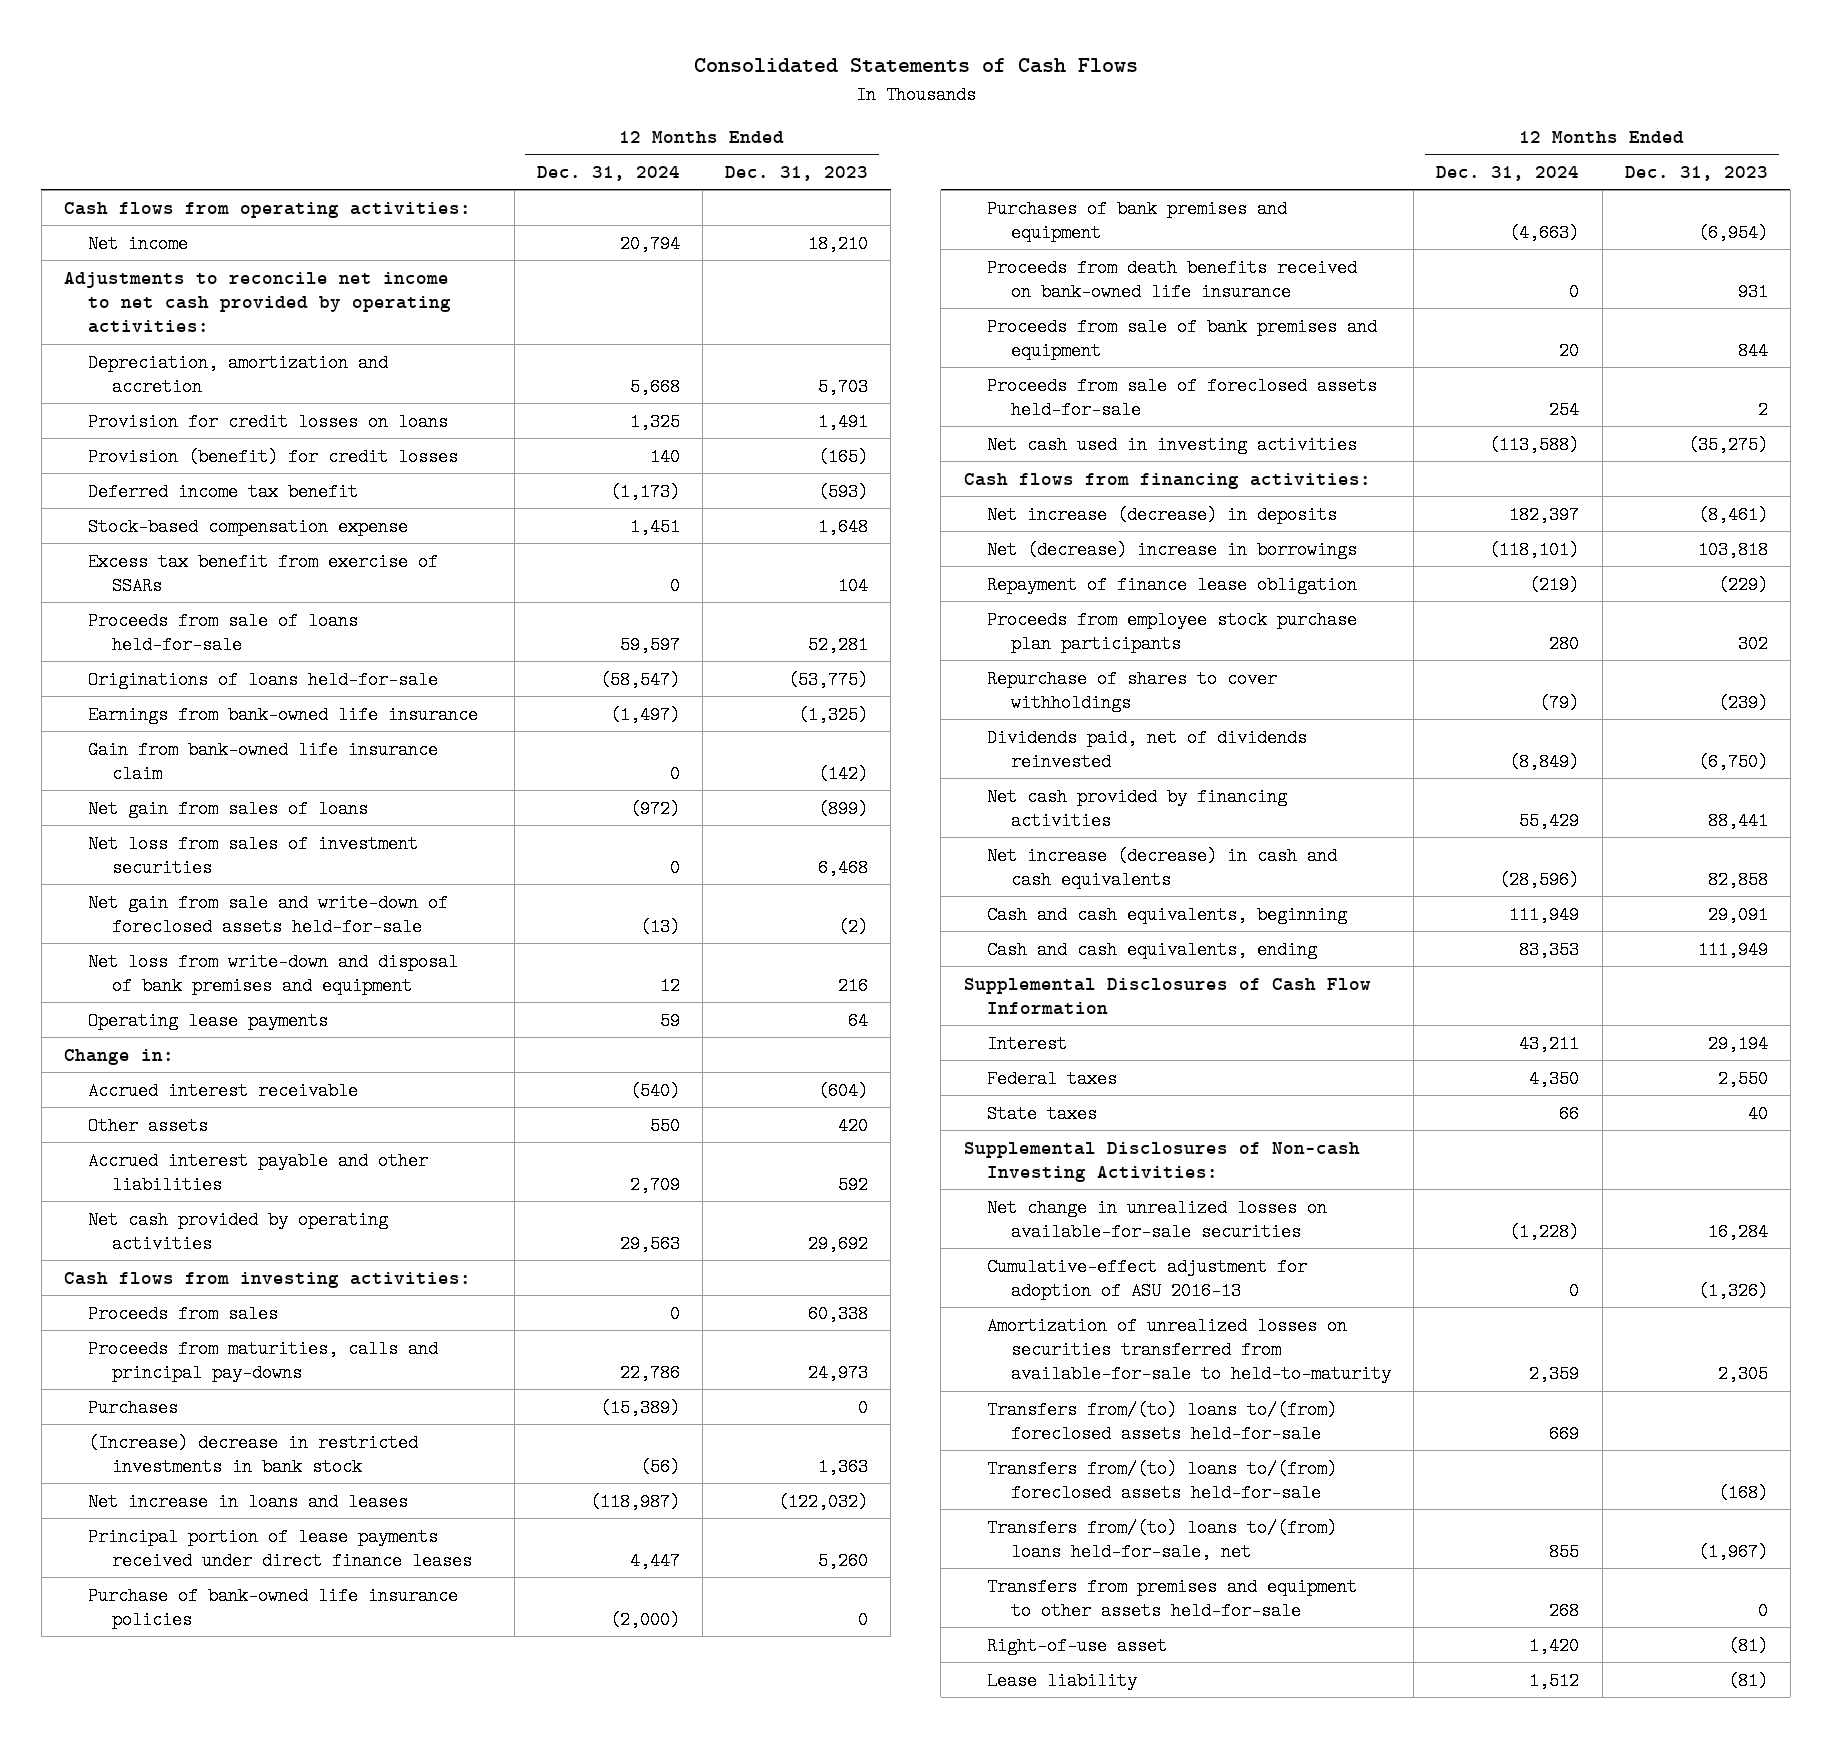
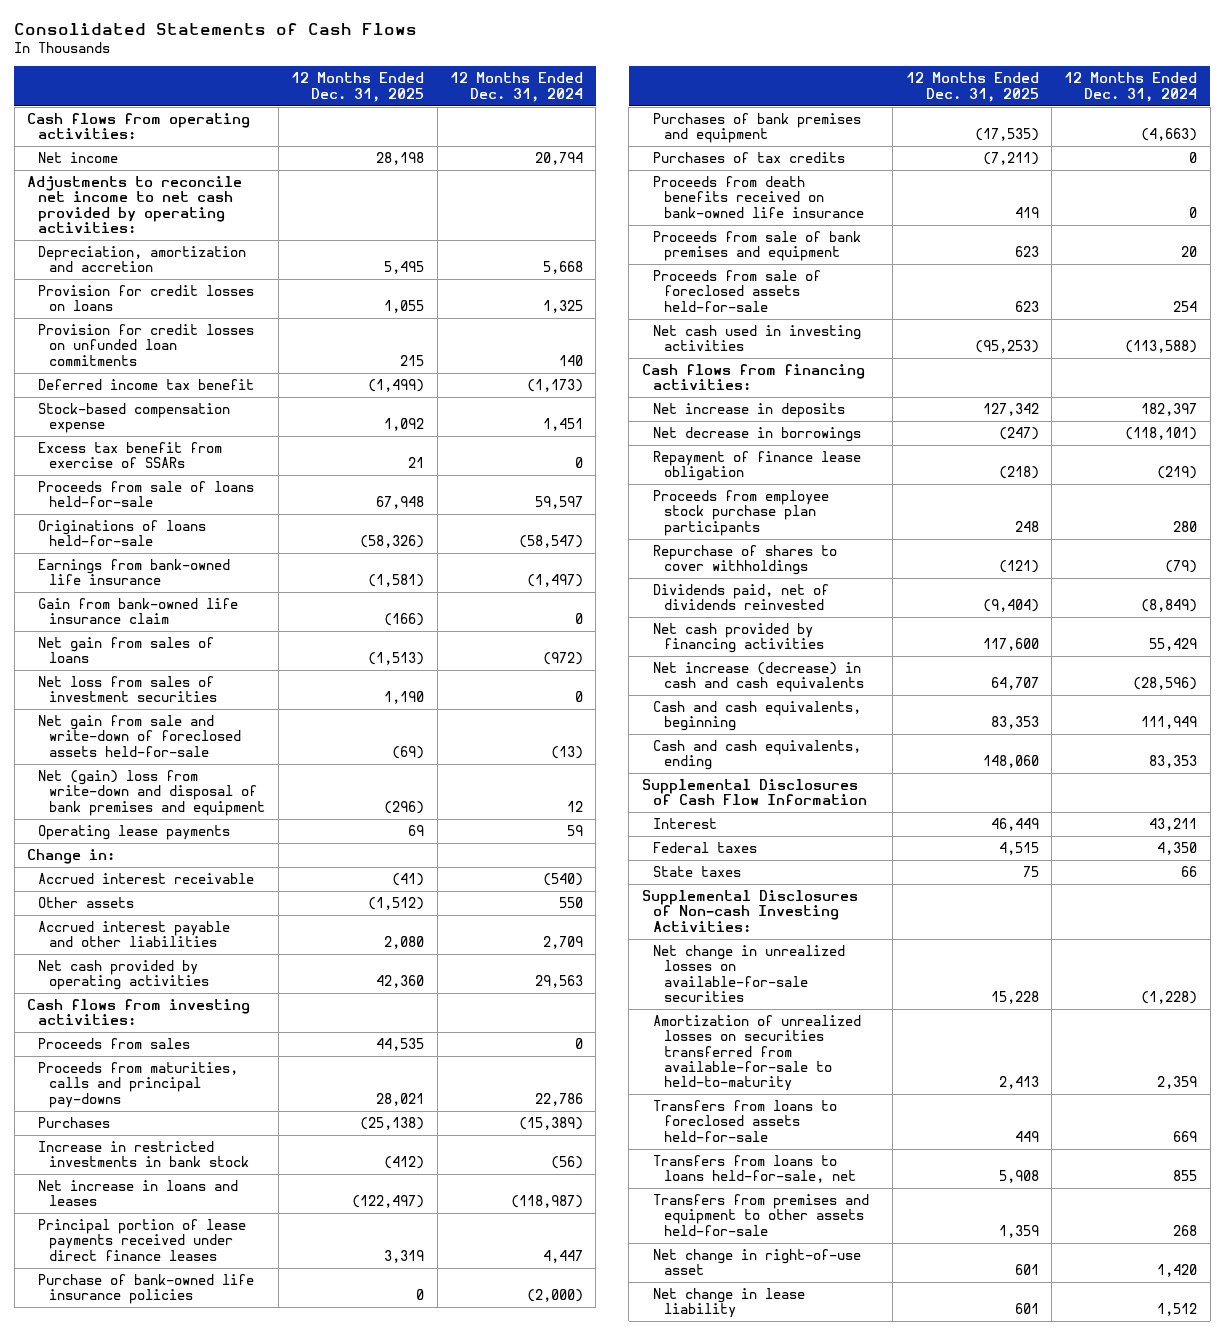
- | 12 Months Ended Dec. 31, 2024 | 12 Months Ended Dec. 31, 2023
+ | 12 Months Ended Dec. 31, 2025 | 12 Months Ended Dec. 31, 2024
- Provision (benefit) for credit losses | 140 | (165)
+ Provision for credit losses on unfunded loan commitments | 215 | 140
- Net loss from write-down and disposal of bank premises and equipment | 12 | 216
+ Net (gain) loss from write-down and disposal of bank premises and equipment | (296) | 12
- (Increase) decrease in restricted investments in bank stock | (56) | 1,363
+ Increase in restricted investments in bank stock | (412) | (56)
+ Purchases of tax credits | (7,211) | 0
- Net increase (decrease) in deposits | 182,397 | (8,461)
- Net (decrease) increase in borrowings | (118,101) | 103,818
+ Net increase in deposits | 127,342 | 182,397
+ Net decrease in borrowings | (247) | (118,101)
- Cumulative-effect adjustment for adoption of ASU 2016-13 | 0 | (1,326)
- Transfers from/(to) loans to/(from) foreclosed assets held-for-sale | 669 |
- Transfers from/(to) loans to/(from) foreclosed assets held-for-sale | | (168)
- Transfers from/(to) loans to/(from) loans held-for-sale, net | 855 | (1,967)
+ Transfers from loans to foreclosed assets held-for-sale | 449 | 669
+ Transfers from loans to loans held-for-sale, net | 5,908 | 855
- Right-of-use asset | 1,420 | (81)
- Lease liability | 1,512 | (81)
+ Net change in right-of-use asset | 601 | 1,420
+ Net change in lease liability | 601 | 1,512

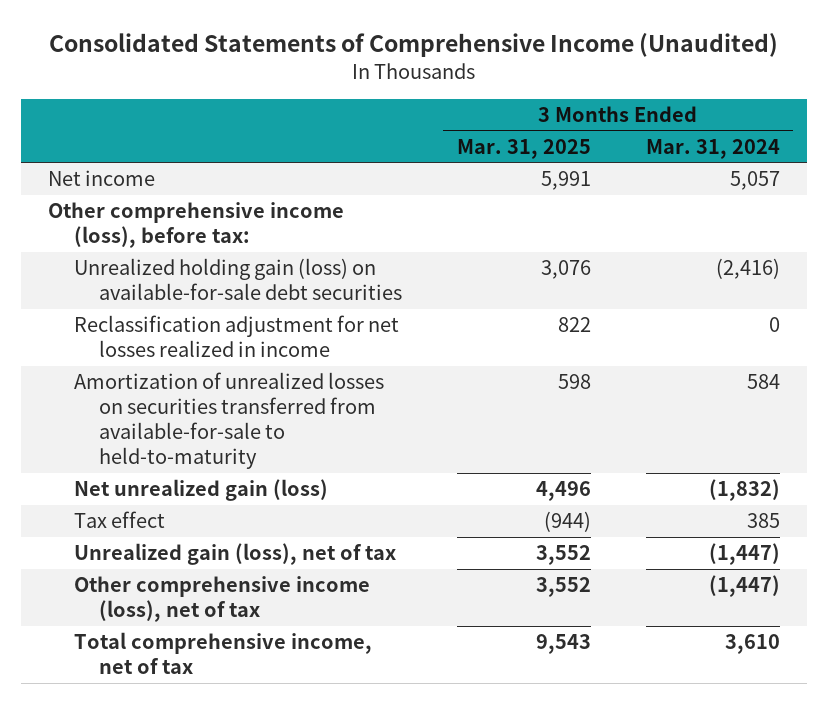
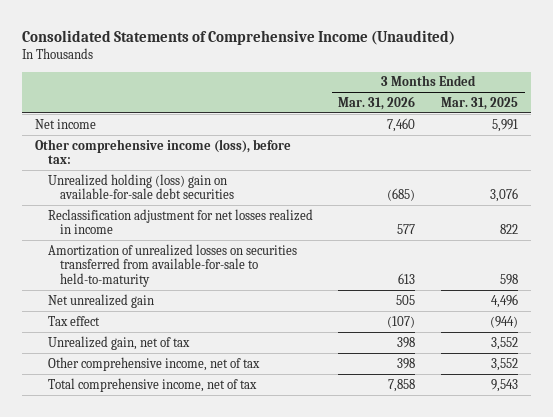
- | 3 Months Ended Mar. 31, 2025 | 3 Months Ended Mar. 31, 2024
+ | 3 Months Ended Mar. 31, 2026 | 3 Months Ended Mar. 31, 2025
- Unrealized holding gain (loss) on available-for-sale debt securities | 3,076 | (2,416)
+ Unrealized holding (loss) gain on available-for-sale debt securities | (685) | 3,076
- Net unrealized gain (loss) | 4,496 | (1,832)
+ Net unrealized gain | 505 | 4,496
- Unrealized gain (loss), net of tax | 3,552 | (1,447)
- Other comprehensive income (loss), net of tax | 3,552 | (1,447)
+ Unrealized gain, net of tax | 398 | 3,552
+ Other comprehensive income, net of tax | 398 | 3,552

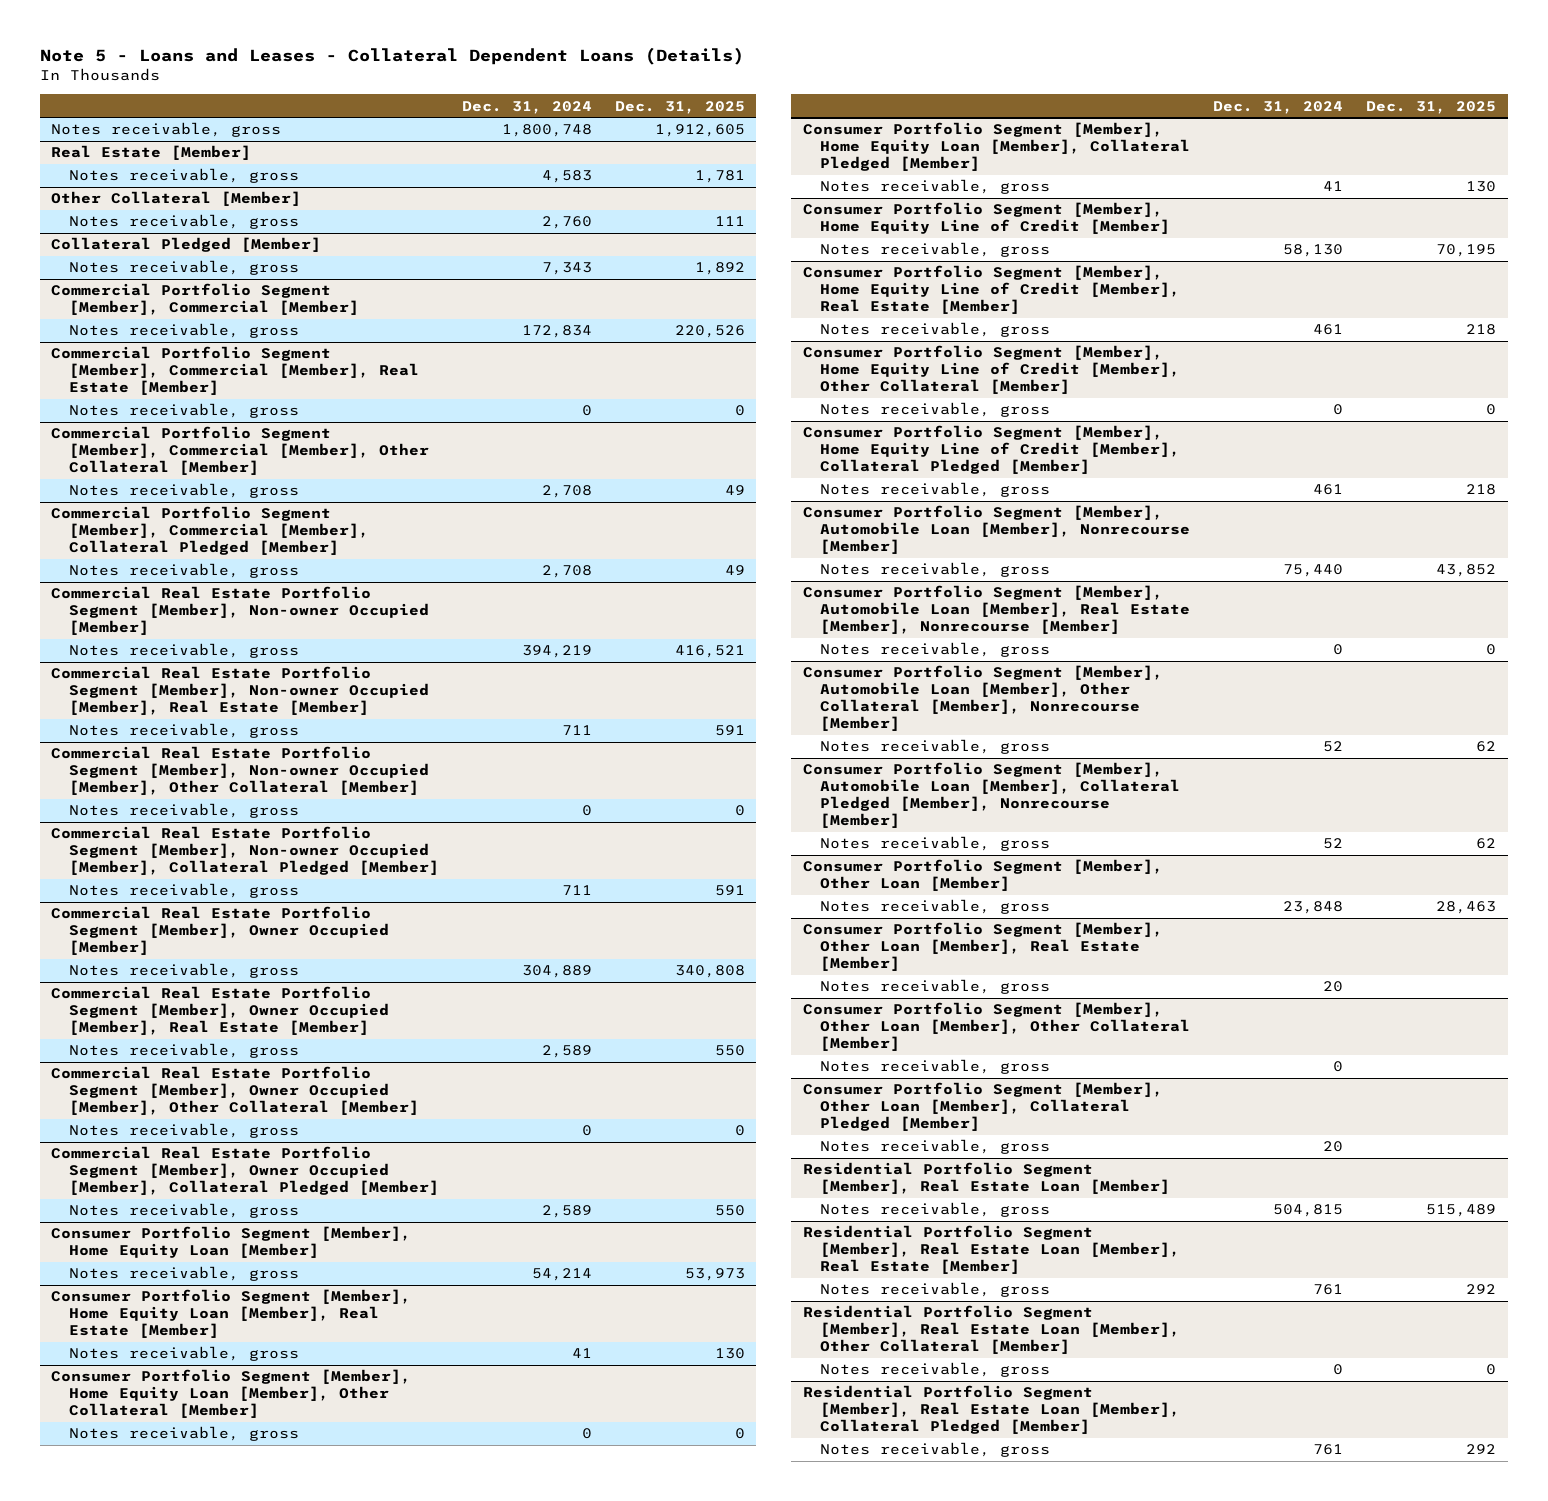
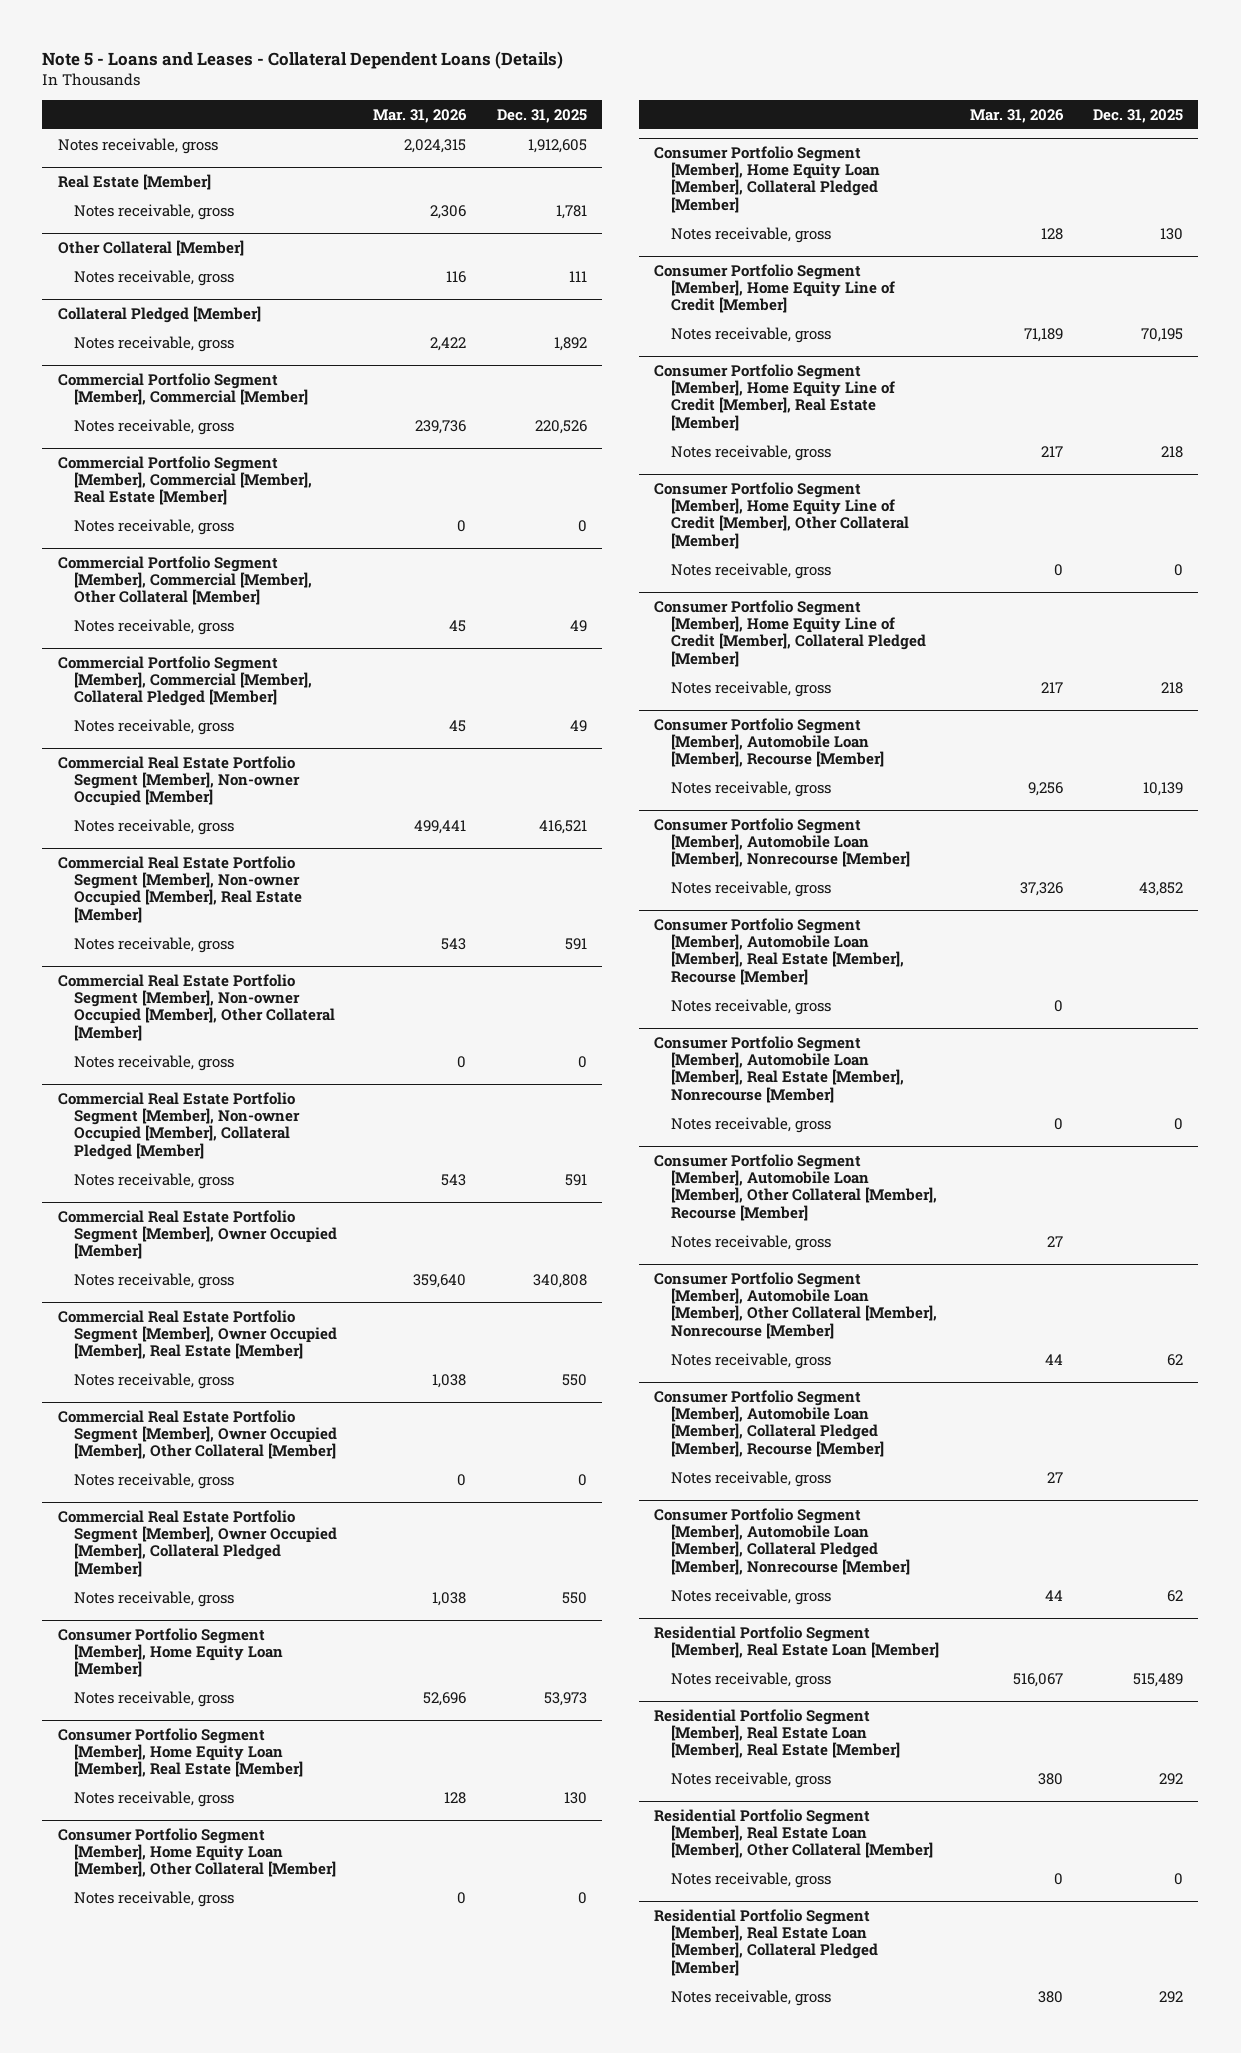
- | Dec. 31, 2024 | Dec. 31, 2025
+ | Mar. 31, 2026 | Dec. 31, 2025
+ Consumer Portfolio Segment [Member], Automobile Loan [Member], Recourse [Member]
+ Notes receivable, gross | 9,256 | 10,139
+ Consumer Portfolio Segment [Member], Automobile Loan [Member], Real Estate [Member], Recourse [Member]
+ Notes receivable, gross | 0 |
+ Consumer Portfolio Segment [Member], Automobile Loan [Member], Other Collateral [Member], Recourse [Member]
+ Notes receivable, gross | 27 |
+ Consumer Portfolio Segment [Member], Automobile Loan [Member], Collateral Pledged [Member], Recourse [Member]
+ Notes receivable, gross | 27 |
- Consumer Portfolio Segment [Member], Other Loan [Member]
- Notes receivable, gross | 23,848 | 28,463
- Consumer Portfolio Segment [Member], Other Loan [Member], Real Estate [Member]
- Notes receivable, gross | 20 |
- Consumer Portfolio Segment [Member], Other Loan [Member], Other Collateral [Member]
- Notes receivable, gross | 0 |
- Consumer Portfolio Segment [Member], Other Loan [Member], Collateral Pledged [Member]
- Notes receivable, gross | 20 |

